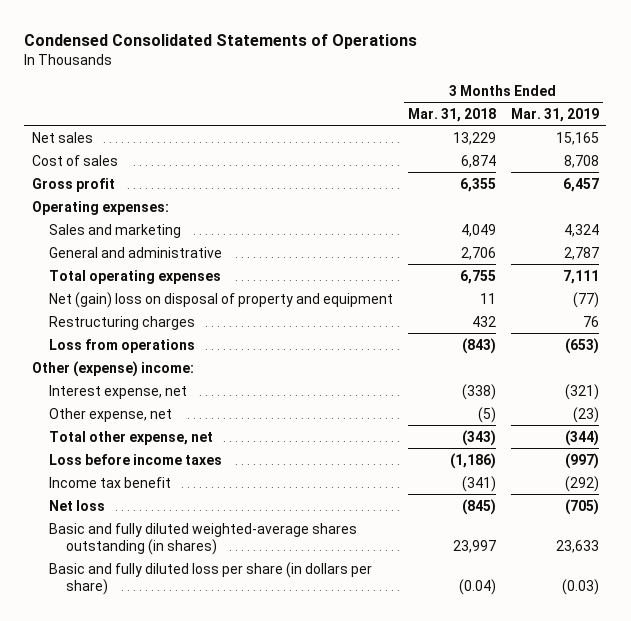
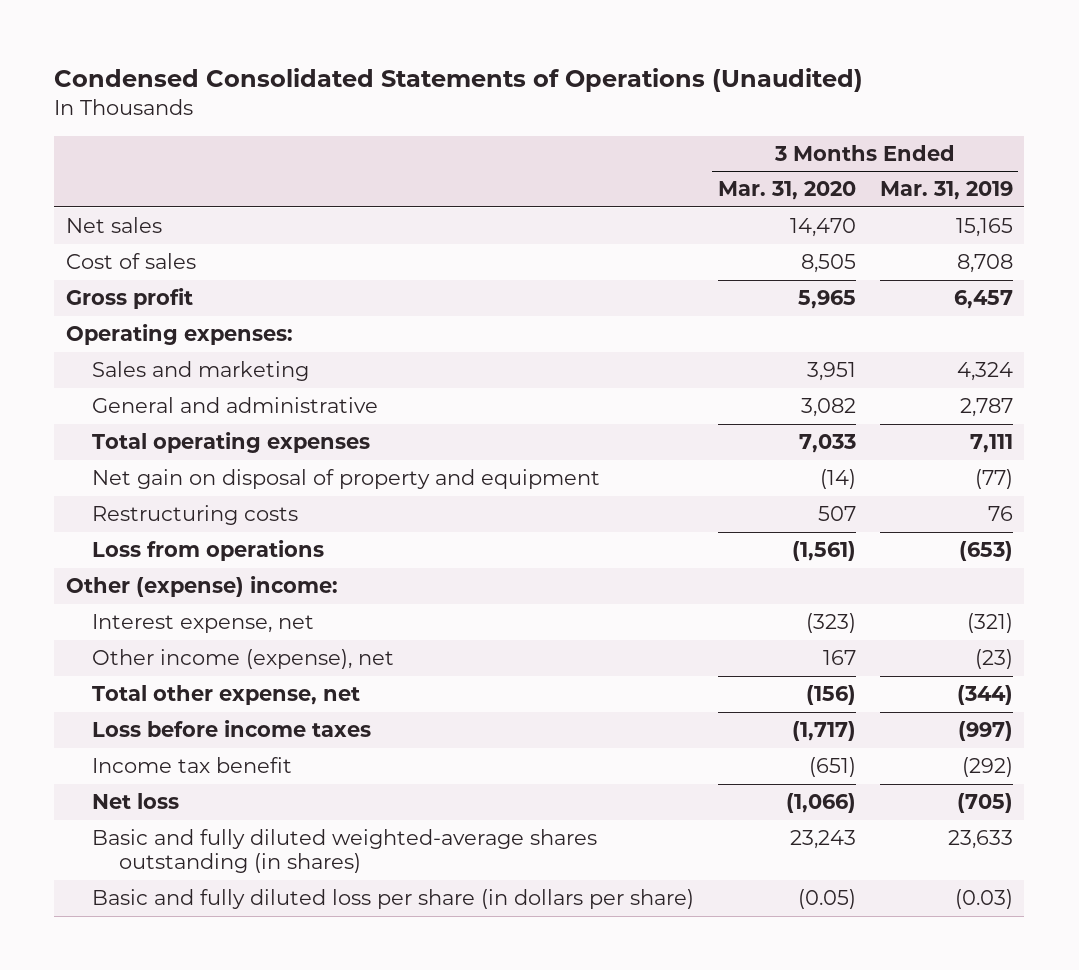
- Condensed Consolidated Statements of Operations
+ Condensed Consolidated Statements of Operations (Unaudited)
- | 3 Months Ended Mar. 31, 2018 | 3 Months Ended Mar. 31, 2019
+ | 3 Months Ended Mar. 31, 2020 | 3 Months Ended Mar. 31, 2019
- Net (gain) loss on disposal of property and equipment | 11 | (77)
- Restructuring charges | 432 | 76
+ Net gain on disposal of property and equipment | (14) | (77)
+ Restructuring costs | 507 | 76
- Other expense, net | (5) | (23)
+ Other income (expense), net | 167 | (23)

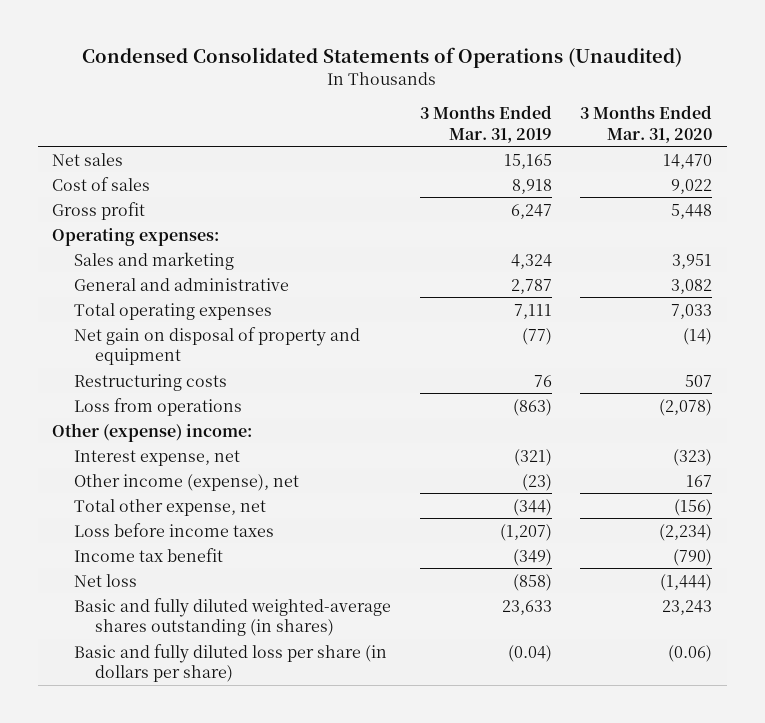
- | 3 Months Ended Mar. 31, 2020 | 3 Months Ended Mar. 31, 2019
+ | 3 Months Ended Mar. 31, 2019 | 3 Months Ended Mar. 31, 2020
- Cost of sales | 8,505 | 8,708
- Gross profit | 5,965 | 6,457
+ Cost of sales | 8,918 | 9,022
+ Gross profit | 6,247 | 5,448
- Loss from operations | (1,561) | (653)
+ Loss from operations | (863) | (2,078)
- Loss before income taxes | (1,717) | (997)
- Income tax benefit | (651) | (292)
- Net loss | (1,066) | (705)
+ Loss before income taxes | (1,207) | (2,234)
+ Income tax benefit | (349) | (790)
+ Net loss | (858) | (1,444)
- Basic and fully diluted loss per share (in dollars per share) | (0.05) | (0.03)
+ Basic and fully diluted loss per share (in dollars per share) | (0.04) | (0.06)

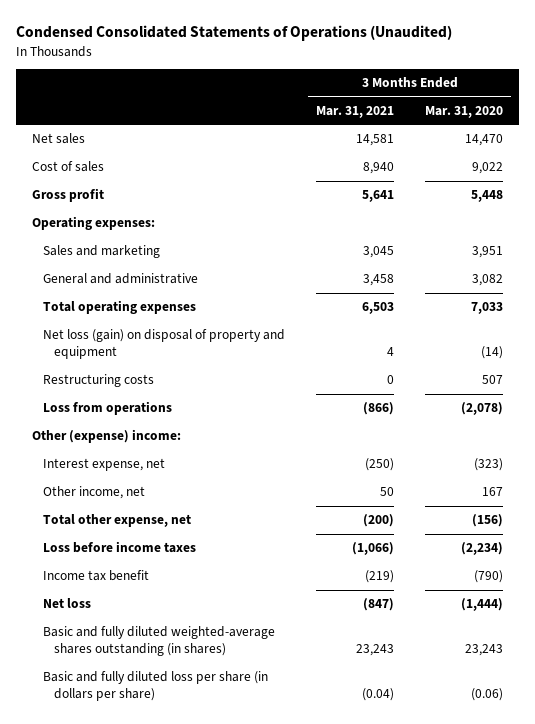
- | 3 Months Ended Mar. 31, 2019 | 3 Months Ended Mar. 31, 2020
+ | 3 Months Ended Mar. 31, 2021 | 3 Months Ended Mar. 31, 2020
- Net gain on disposal of property and equipment | (77) | (14)
+ Net loss (gain) on disposal of property and equipment | 4 | (14)
- Other income (expense), net | (23) | 167
+ Other income, net | 50 | 167

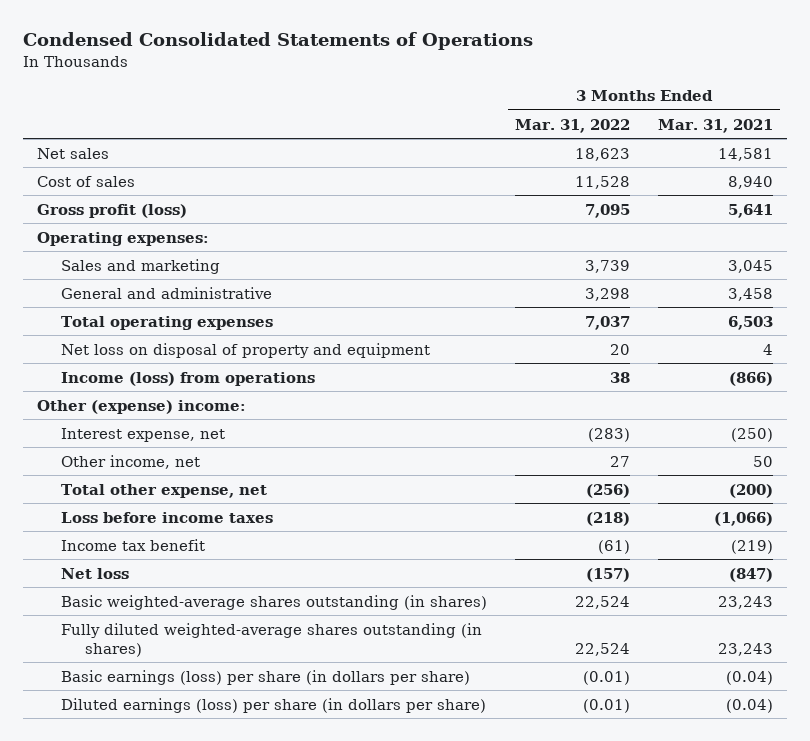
- Condensed Consolidated Statements of Operations (Unaudited)
+ Condensed Consolidated Statements of Operations
- | 3 Months Ended Mar. 31, 2021 | 3 Months Ended Mar. 31, 2020
+ | 3 Months Ended Mar. 31, 2022 | 3 Months Ended Mar. 31, 2021
- Gross profit | 5,641 | 5,448
+ Gross profit (loss) | 7,095 | 5,641
- Net loss (gain) on disposal of property and equipment | 4 | (14)
- Restructuring costs | 0 | 507
- Loss from operations | (866) | (2,078)
+ Net loss on disposal of property and equipment | 20 | 4
+ Income (loss) from operations | 38 | (866)
- Basic and fully diluted weighted-average shares outstanding (in shares) | 23,243 | 23,243
- Basic and fully diluted loss per share (in dollars per share) | (0.04) | (0.06)
+ Basic weighted-average shares outstanding (in shares) | 22,524 | 23,243
+ Fully diluted weighted-average shares outstanding (in shares) | 22,524 | 23,243
+ Basic earnings (loss) per share (in dollars per share) | (0.01) | (0.04)
+ Diluted earnings (loss) per share (in dollars per share) | (0.01) | (0.04)

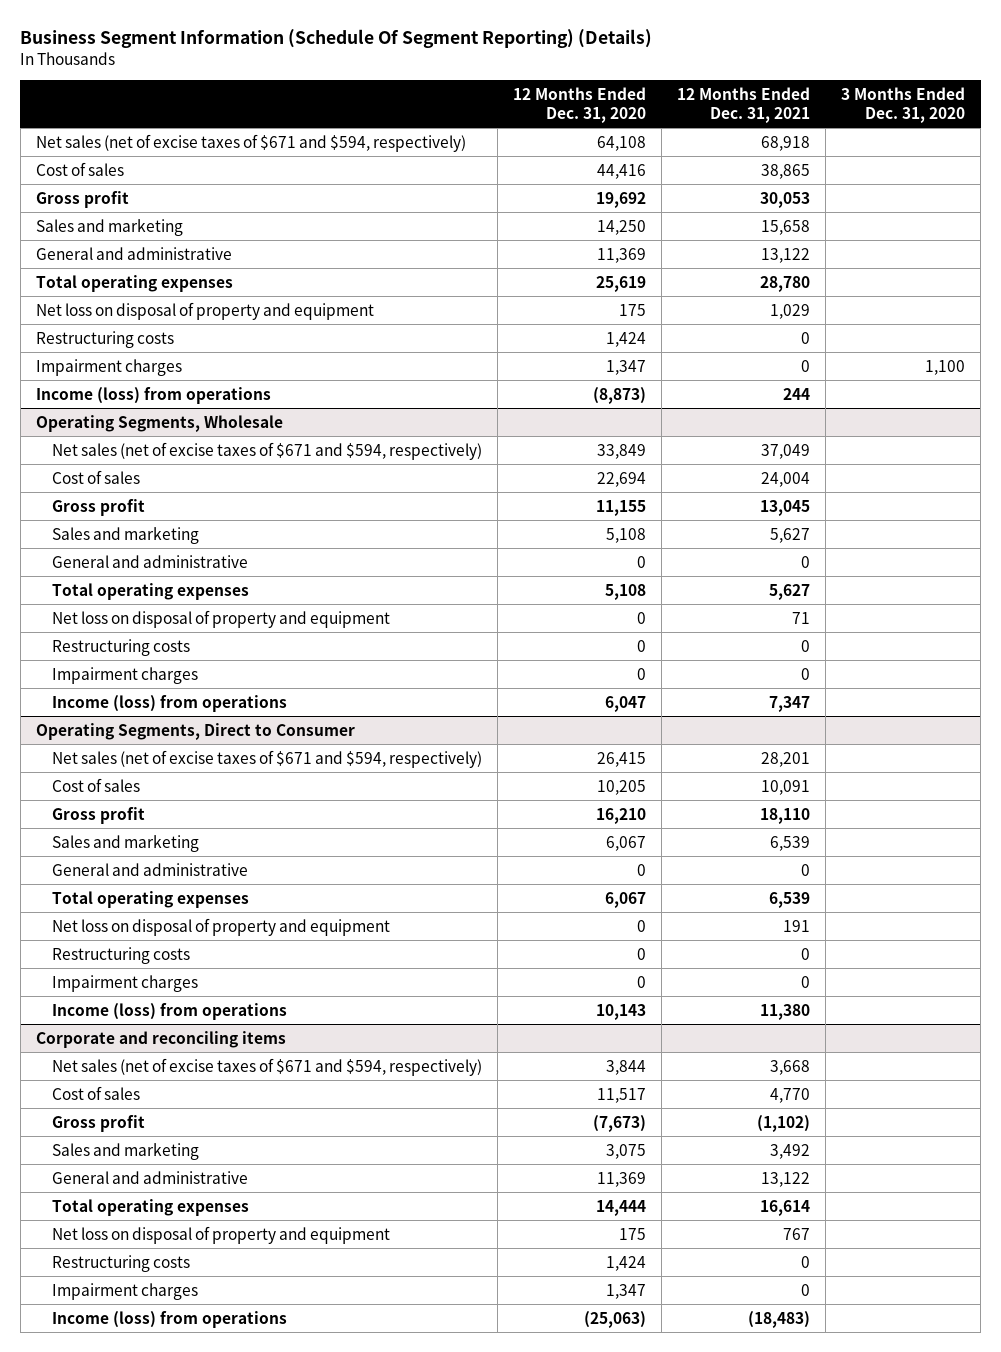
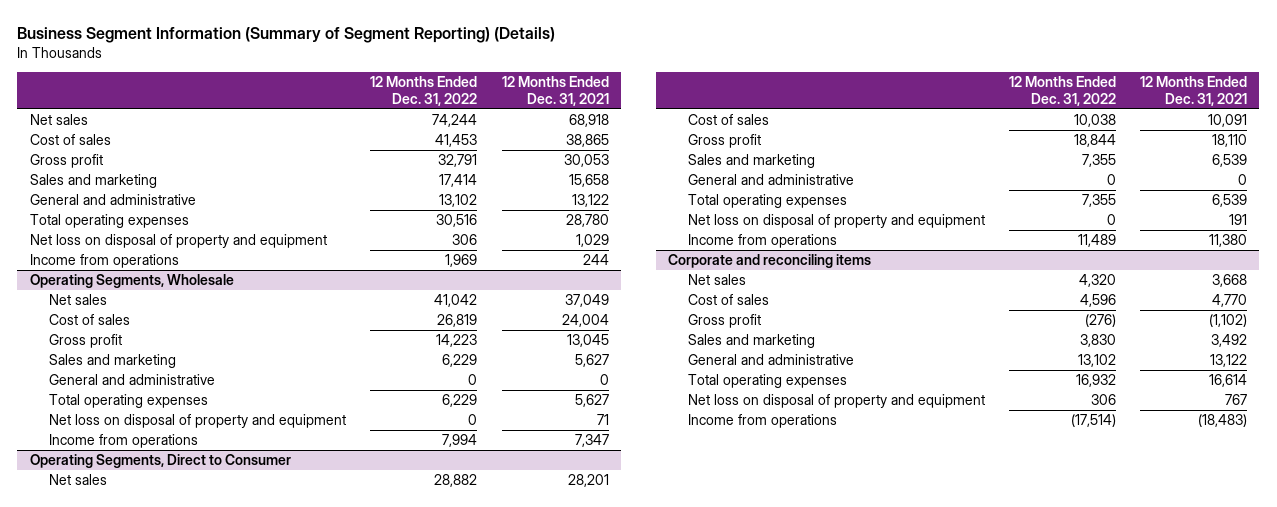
- Business Segment Information (Schedule Of Segment Reporting) (Details)
+ Business Segment Information (Summary of Segment Reporting) (Details)
- | 12 Months Ended Dec. 31, 2020 | 12 Months Ended Dec. 31, 2021 | 3 Months Ended Dec. 31, 2020
+ | 12 Months Ended Dec. 31, 2022 | 12 Months Ended Dec. 31, 2021
- Net sales (net of excise taxes of $671 and $594, respectively) | 64,108 | 68,918 |
+ Net sales | 74,244 | 68,918
- Restructuring costs | 1,424 | 0 |
- Impairment charges | 1,347 | 0 | 1,100
- Income (loss) from operations | (8,873) | 244 |
+ Income from operations | 1,969 | 244
@ Operating Segments, Wholesale
- Net sales (net of excise taxes of $671 and $594, respectively) | 33,849 | 37,049 |
+ Net sales | 41,042 | 37,049
- Restructuring costs | 0 | 0 |
- Impairment charges | 0 | 0 |
- Income (loss) from operations | 6,047 | 7,347 |
+ Income from operations | 7,994 | 7,347
@ Operating Segments, Direct to Consumer
- Net sales (net of excise taxes of $671 and $594, respectively) | 26,415 | 28,201 |
+ Net sales | 28,882 | 28,201
- Restructuring costs | 0 | 0 |
- Impairment charges | 0 | 0 |
- Income (loss) from operations | 10,143 | 11,380 |
+ Income from operations | 11,489 | 11,380
@ Corporate and reconciling items
- Net sales (net of excise taxes of $671 and $594, respectively) | 3,844 | 3,668 |
+ Net sales | 4,320 | 3,668
- Restructuring costs | 1,424 | 0 |
- Impairment charges | 1,347 | 0 |
- Income (loss) from operations | (25,063) | (18,483) |
+ Income from operations | (17,514) | (18,483)

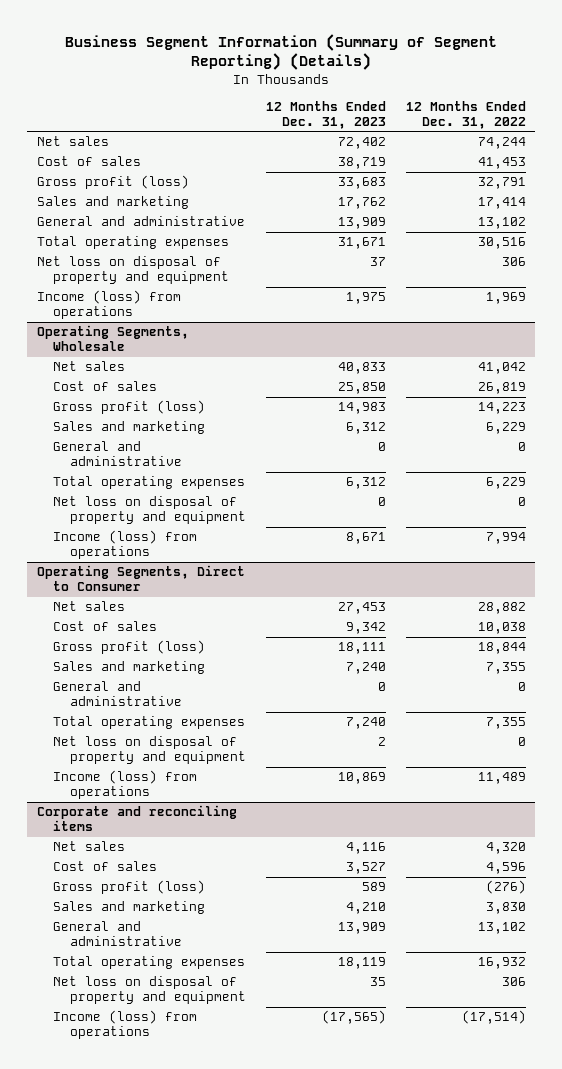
- | 12 Months Ended Dec. 31, 2022 | 12 Months Ended Dec. 31, 2021
+ | 12 Months Ended Dec. 31, 2023 | 12 Months Ended Dec. 31, 2022
- Gross profit | 32,791 | 30,053
+ Gross profit (loss) | 33,683 | 32,791
- Income from operations | 1,969 | 244
+ Income (loss) from operations | 1,975 | 1,969
@ Operating Segments, Wholesale
- Gross profit | 14,223 | 13,045
+ Gross profit (loss) | 14,983 | 14,223
- Income from operations | 7,994 | 7,347
+ Income (loss) from operations | 8,671 | 7,994
@ Operating Segments, Direct to Consumer
- Gross profit | 18,844 | 18,110
+ Gross profit (loss) | 18,111 | 18,844
- Income from operations | 11,489 | 11,380
+ Income (loss) from operations | 10,869 | 11,489
@ Corporate and reconciling items
- Gross profit | (276) | (1,102)
+ Gross profit (loss) | 589 | (276)
- Income from operations | (17,514) | (18,483)
+ Income (loss) from operations | (17,565) | (17,514)

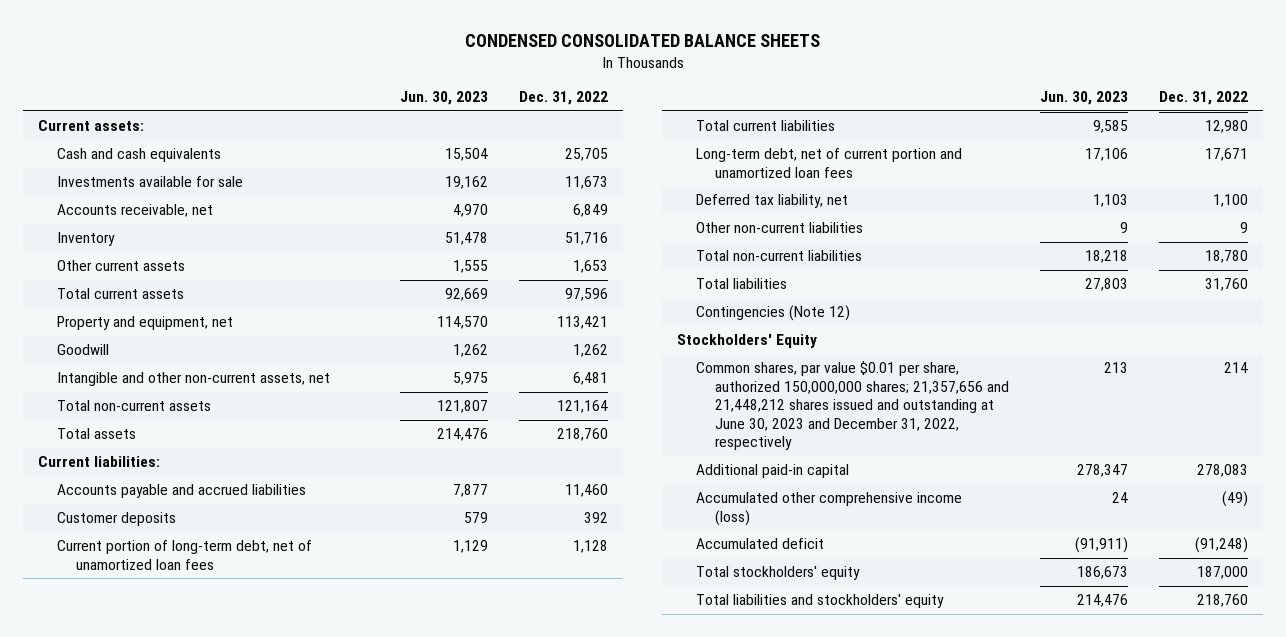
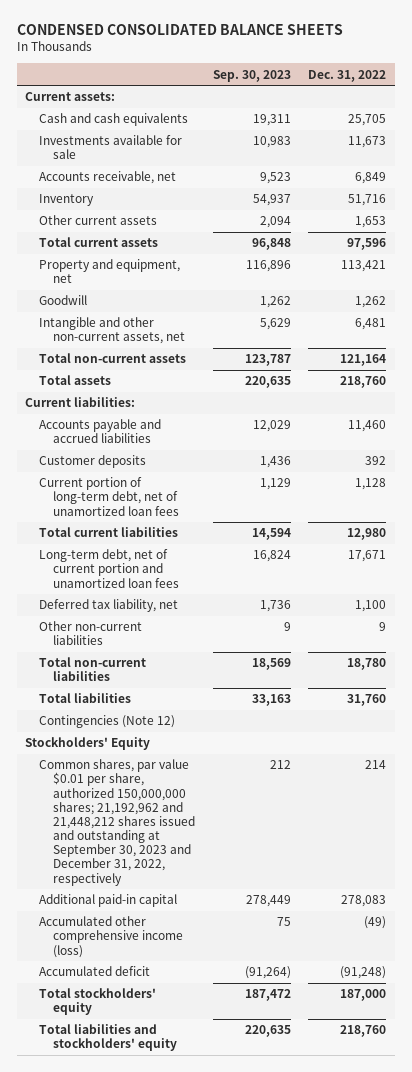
- | Jun. 30, 2023 | Dec. 31, 2022
+ | Sep. 30, 2023 | Dec. 31, 2022
- Common shares, par value $0.01 per share, authorized 150,000,000 shares; 21,357,656 and 21,448,212 shares issued and outstanding at June 30, 2023 and December 31, 2022, respectively | 213 | 214
+ Common shares, par value $0.01 per share, authorized 150,000,000 shares; 21,192,962 and 21,448,212 shares issued and outstanding at September 30, 2023 and December 31, 2022, respectively | 212 | 214

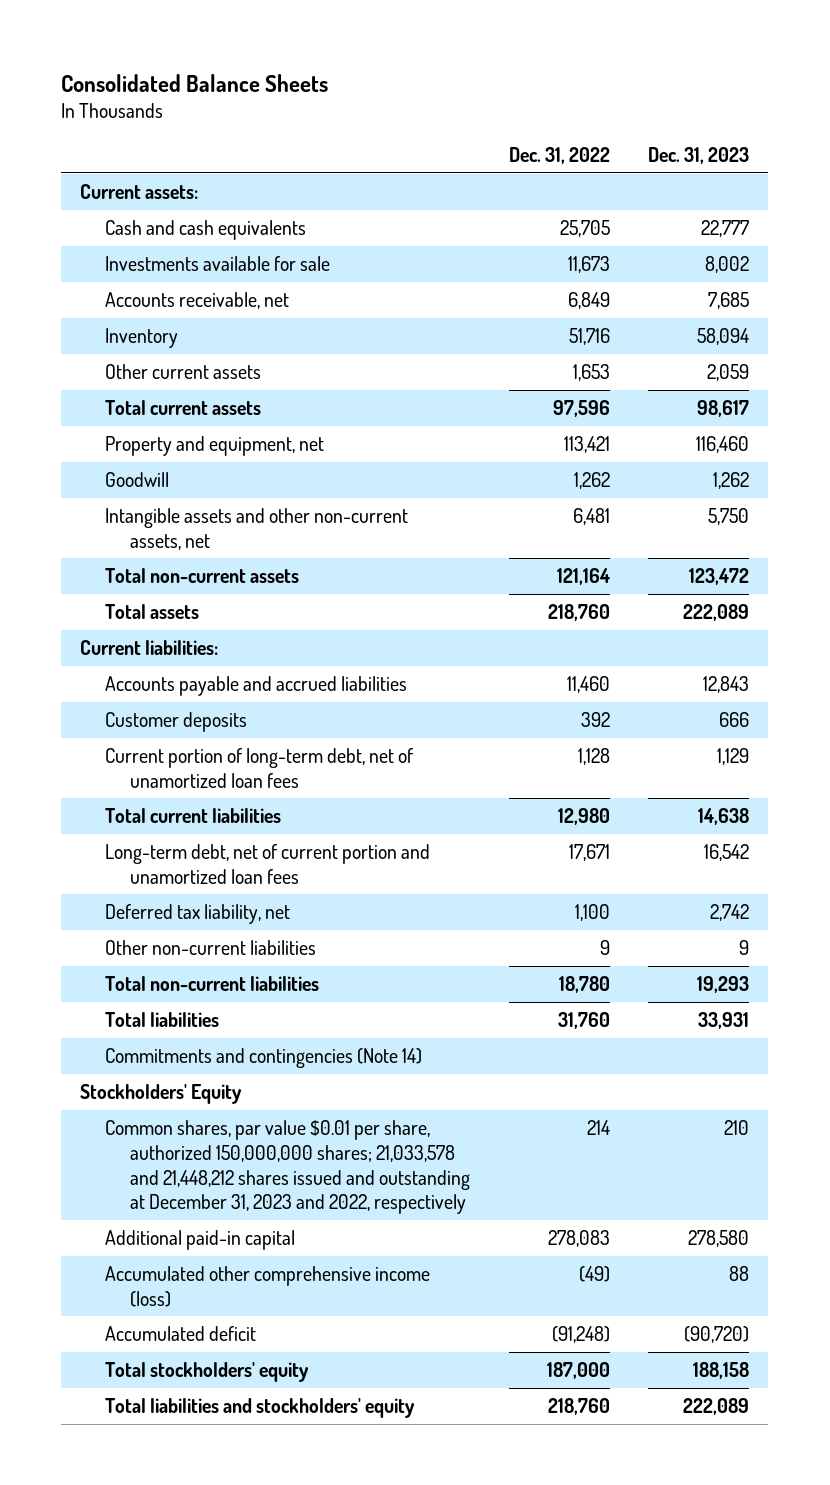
- CONDENSED CONSOLIDATED BALANCE SHEETS
+ Consolidated Balance Sheets
- | Sep. 30, 2023 | Dec. 31, 2022
+ | Dec. 31, 2022 | Dec. 31, 2023
- Intangible and other non-current assets, net | 5,629 | 6,481
+ Intangible assets and other non-current assets, net | 6,481 | 5,750
- Contingencies (Note 12)
+ Commitments and contingencies (Note 14)
- Common shares, par value $0.01 per share, authorized 150,000,000 shares; 21,192,962 and 21,448,212 shares issued and outstanding at September 30, 2023 and December 31, 2022, respectively | 212 | 214
+ Common shares, par value $0.01 per share, authorized 150,000,000 shares; 21,033,578 and 21,448,212 shares issued and outstanding at December 31, 2023 and 2022, respectively | 214 | 210

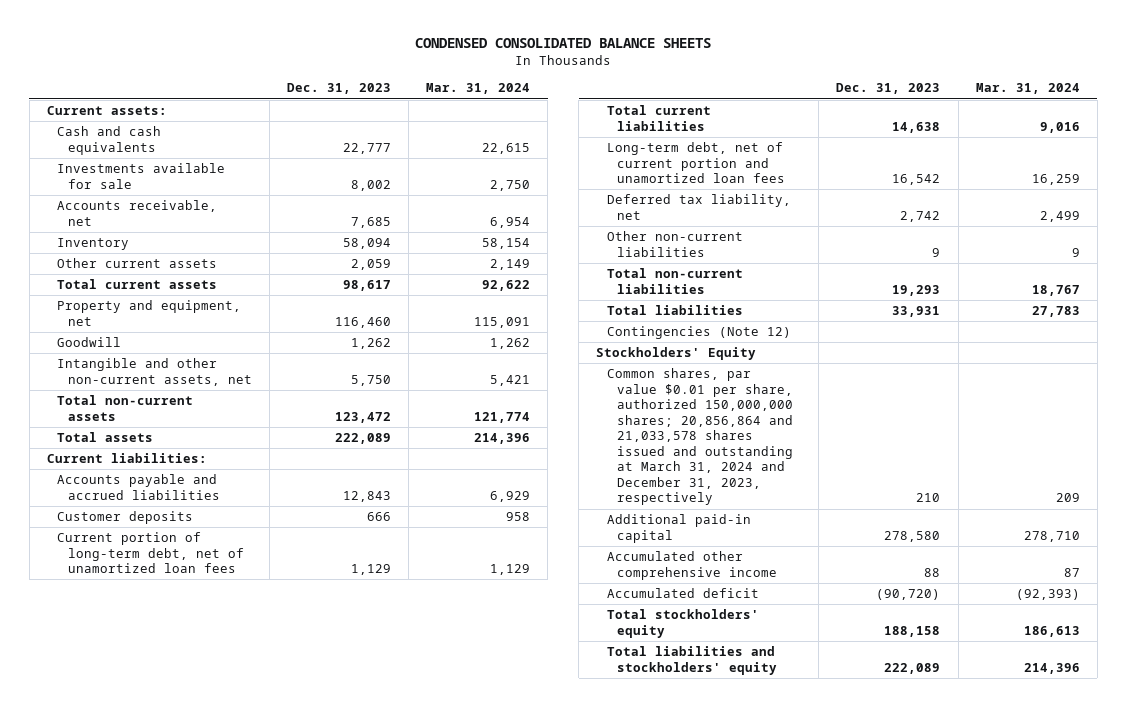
- Consolidated Balance Sheets
+ CONDENSED CONSOLIDATED BALANCE SHEETS
- | Dec. 31, 2022 | Dec. 31, 2023
+ | Dec. 31, 2023 | Mar. 31, 2024
- Intangible assets and other non-current assets, net | 6,481 | 5,750
+ Intangible and other non-current assets, net | 5,750 | 5,421
- Commitments and contingencies (Note 14)
+ Contingencies (Note 12)
- Common shares, par value $0.01 per share, authorized 150,000,000 shares; 21,033,578 and 21,448,212 shares issued and outstanding at December 31, 2023 and 2022, respectively | 214 | 210
+ Common shares, par value $0.01 per share, authorized 150,000,000 shares; 20,856,864 and 21,033,578 shares issued and outstanding at March 31, 2024 and December 31, 2023, respectively | 210 | 209
- Accumulated other comprehensive income (loss) | (49) | 88
+ Accumulated other comprehensive income | 88 | 87

